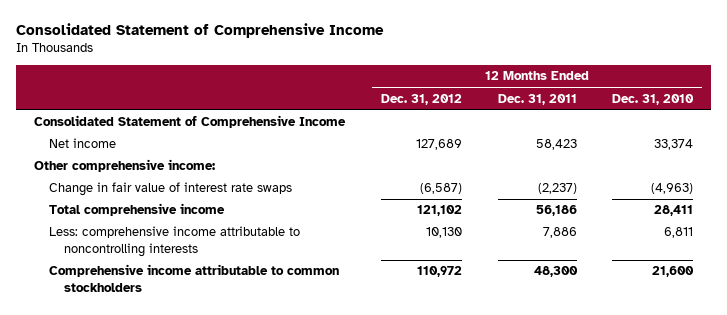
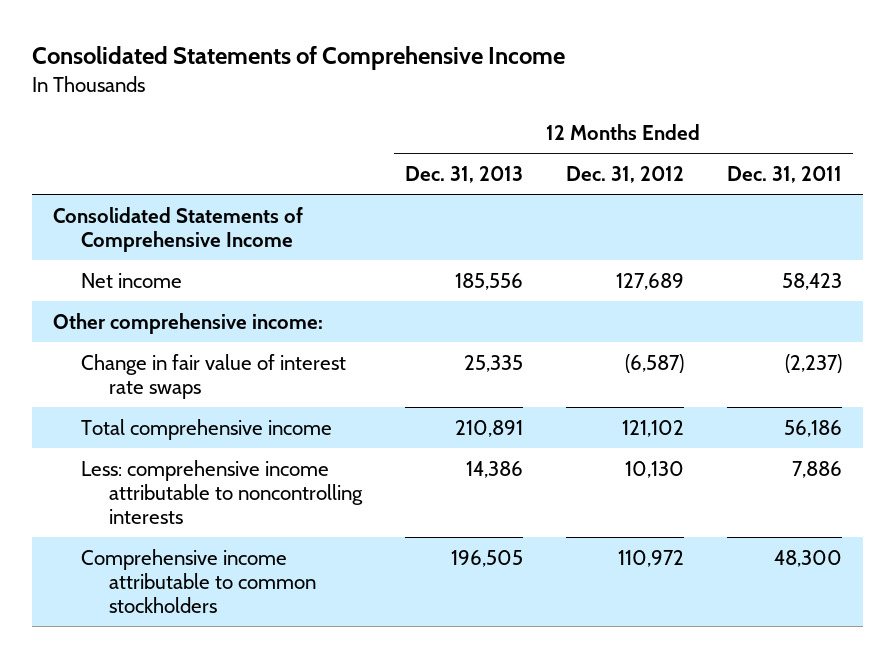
- Consolidated Statement of Comprehensive Income
+ Consolidated Statements of Comprehensive Income
- | 12 Months Ended Dec. 31, 2012 | 12 Months Ended Dec. 31, 2011 | 12 Months Ended Dec. 31, 2010
+ | 12 Months Ended Dec. 31, 2013 | 12 Months Ended Dec. 31, 2012 | 12 Months Ended Dec. 31, 2011
- Consolidated Statement of Comprehensive Income
+ Consolidated Statements of Comprehensive Income

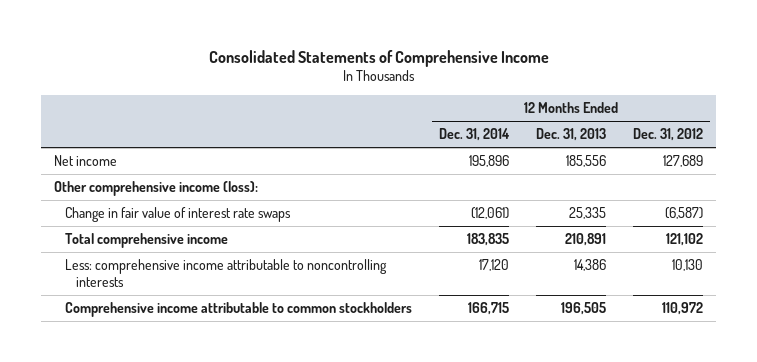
- | 12 Months Ended Dec. 31, 2013 | 12 Months Ended Dec. 31, 2012 | 12 Months Ended Dec. 31, 2011
+ | 12 Months Ended Dec. 31, 2014 | 12 Months Ended Dec. 31, 2013 | 12 Months Ended Dec. 31, 2012
- Consolidated Statements of Comprehensive Income
- Other comprehensive income:
+ Other comprehensive income (loss):

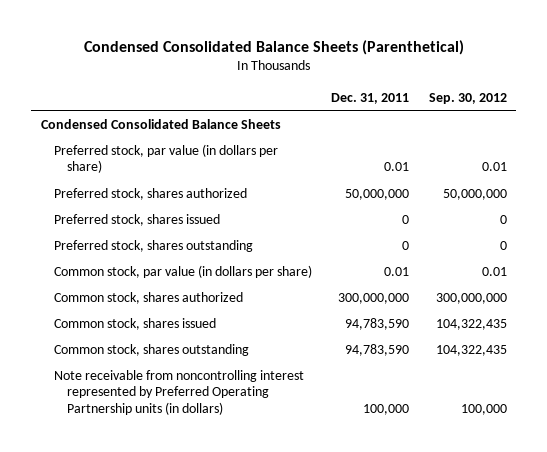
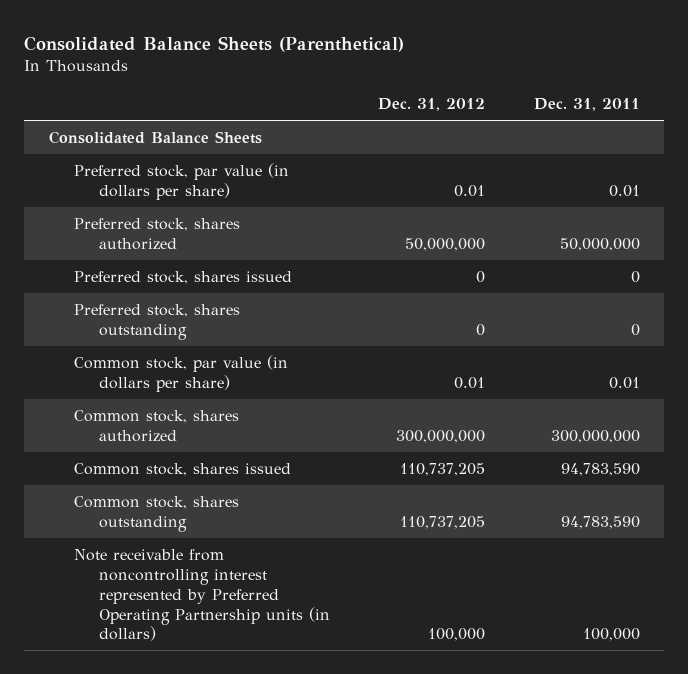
- Condensed Consolidated Balance Sheets (Parenthetical)
+ Consolidated Balance Sheets (Parenthetical)
- | Dec. 31, 2011 | Sep. 30, 2012
+ | Dec. 31, 2012 | Dec. 31, 2011
- Condensed Consolidated Balance Sheets
+ Consolidated Balance Sheets

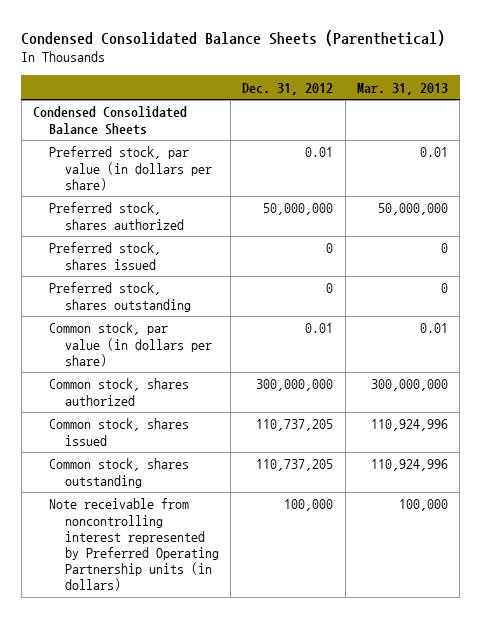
- Consolidated Balance Sheets (Parenthetical)
+ Condensed Consolidated Balance Sheets (Parenthetical)
- | Dec. 31, 2012 | Dec. 31, 2011
+ | Dec. 31, 2012 | Mar. 31, 2013
- Consolidated Balance Sheets
+ Condensed Consolidated Balance Sheets

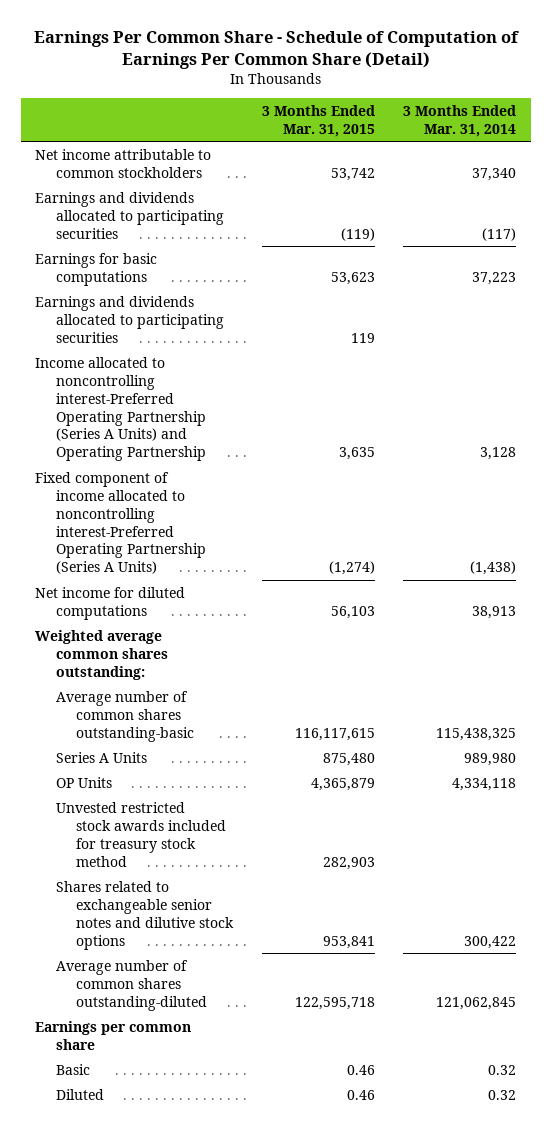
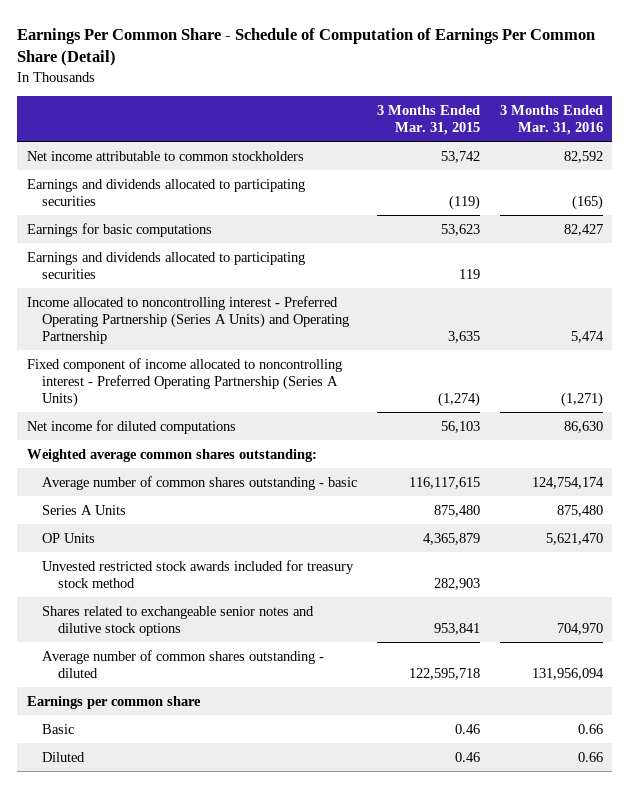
- | 3 Months Ended Mar. 31, 2015 | 3 Months Ended Mar. 31, 2014
+ | 3 Months Ended Mar. 31, 2015 | 3 Months Ended Mar. 31, 2016
- Income allocated to noncontrolling interest-Preferred Operating Partnership (Series A Units) and Operating Partnership | 3,635 | 3,128
- Fixed component of income allocated to noncontrolling interest-Preferred Operating Partnership (Series A Units) | (1,274) | (1,438)
+ Income allocated to noncontrolling interest - Preferred Operating Partnership (Series A Units) and Operating Partnership | 3,635 | 5,474
+ Fixed component of income allocated to noncontrolling interest - Preferred Operating Partnership (Series A Units) | (1,274) | (1,271)
- Average number of common shares outstanding-basic | 116,117,615 | 115,438,325
+ Average number of common shares outstanding - basic | 116,117,615 | 124,754,174
- Average number of common shares outstanding-diluted | 122,595,718 | 121,062,845
+ Average number of common shares outstanding - diluted | 122,595,718 | 131,956,094

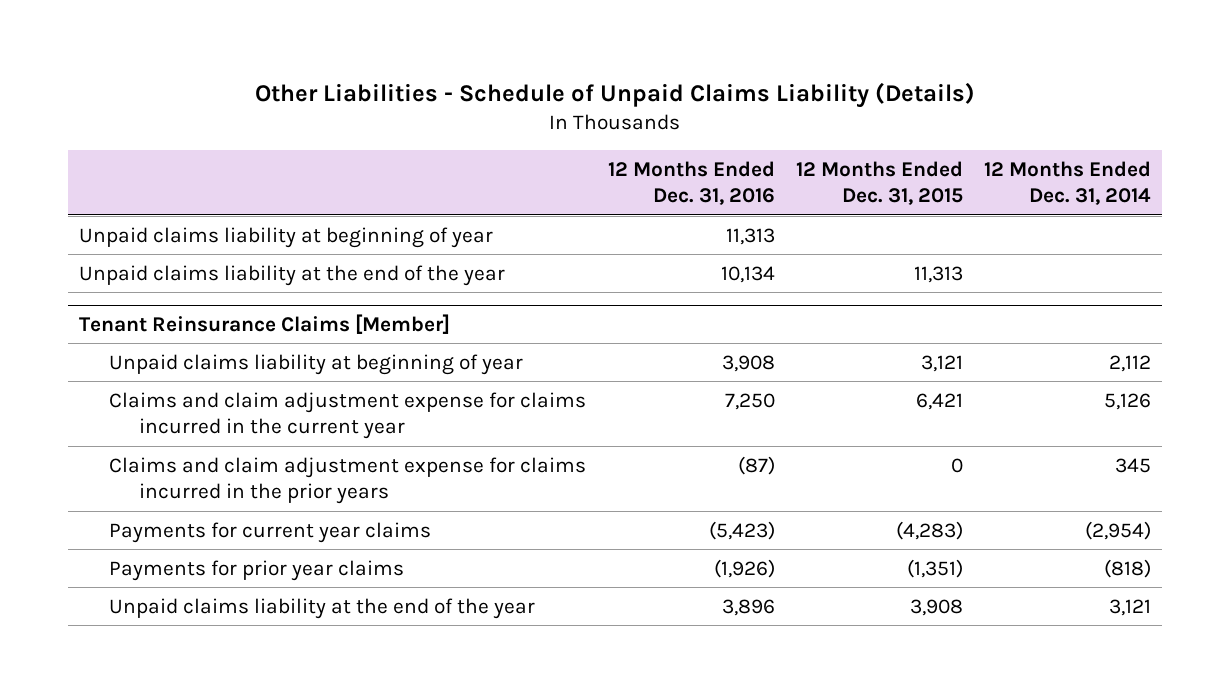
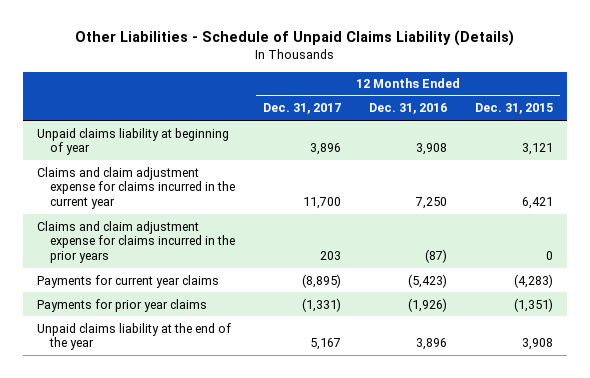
- | 12 Months Ended Dec. 31, 2016 | 12 Months Ended Dec. 31, 2015 | 12 Months Ended Dec. 31, 2014
+ | 12 Months Ended Dec. 31, 2017 | 12 Months Ended Dec. 31, 2016 | 12 Months Ended Dec. 31, 2015
- Unpaid claims liability at beginning of year | 11,313 | |
- Unpaid claims liability at the end of the year | 10,134 | 11,313 |
- Tenant Reinsurance Claims [Member]

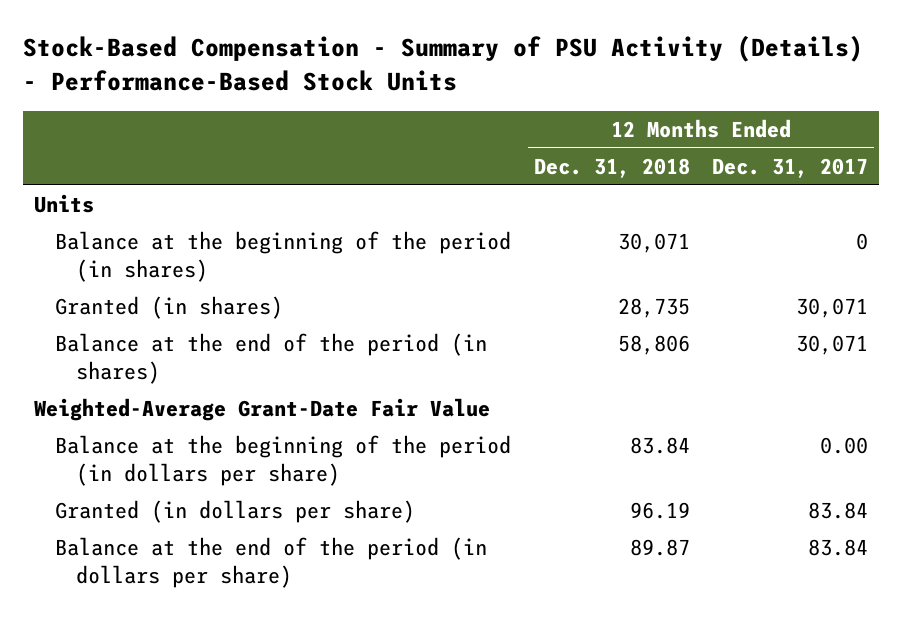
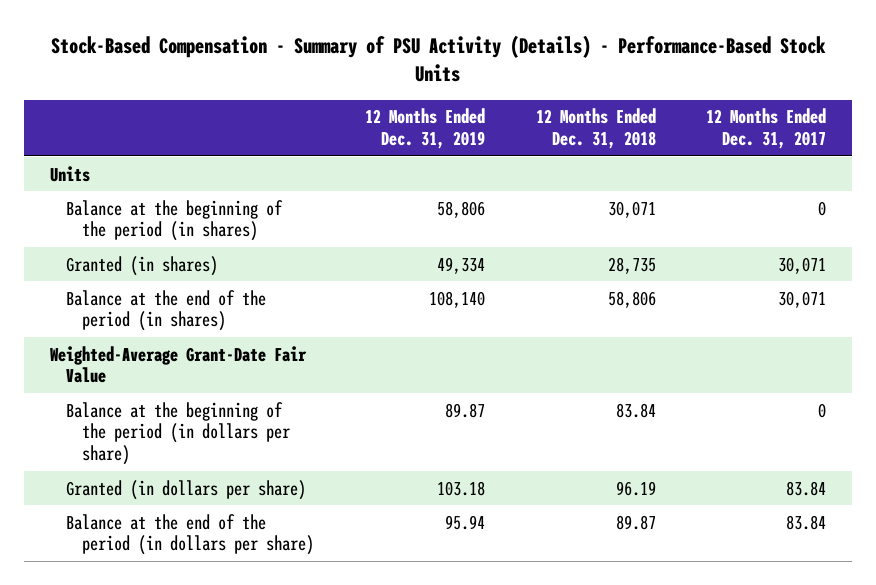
- | 12 Months Ended Dec. 31, 2018 | 12 Months Ended Dec. 31, 2017
+ | 12 Months Ended Dec. 31, 2019 | 12 Months Ended Dec. 31, 2018 | 12 Months Ended Dec. 31, 2017
- Balance at the beginning of the period (in dollars per share) | 83.84 | 0.00
+ Balance at the beginning of the period (in dollars per share) | 89.87 | 83.84 | 0

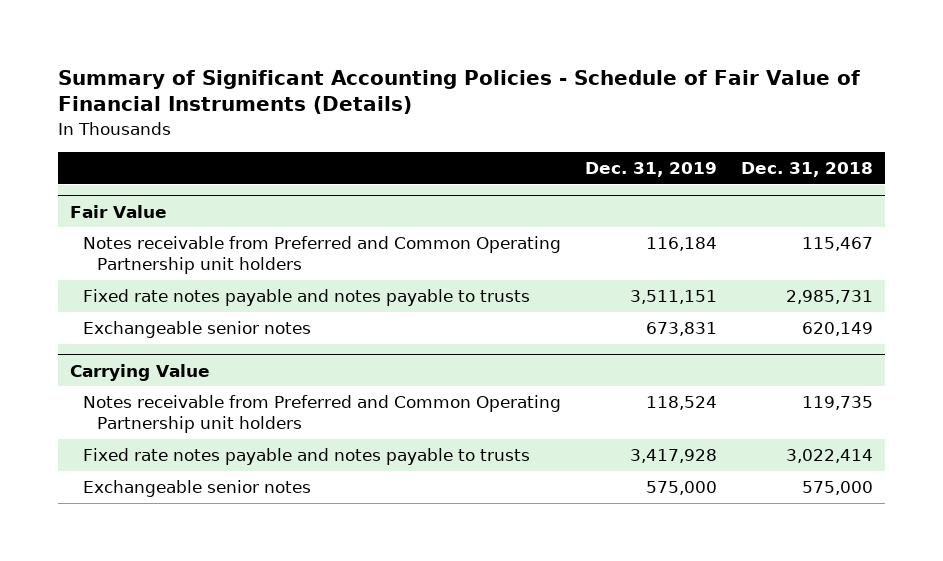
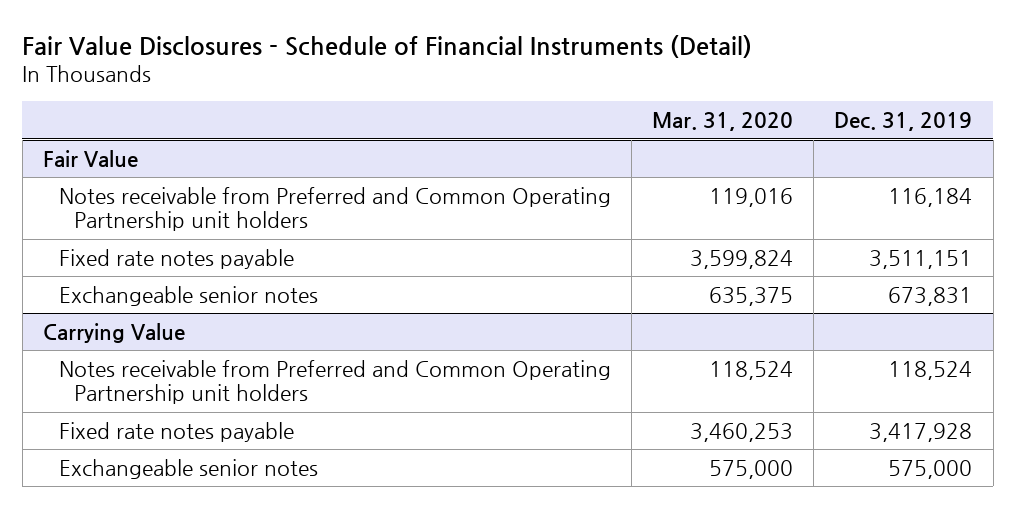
- Summary of Significant Accounting Policies - Schedule of Fair Value of Financial Instruments (Details)
+ Fair Value Disclosures - Schedule of Financial Instruments (Detail)
- | Dec. 31, 2019 | Dec. 31, 2018
+ | Mar. 31, 2020 | Dec. 31, 2019
@ Fair Value
- Fixed rate notes payable and notes payable to trusts | 3,511,151 | 2,985,731
+ Fixed rate notes payable | 3,599,824 | 3,511,151
@ Carrying Value
- Fixed rate notes payable and notes payable to trusts | 3,417,928 | 3,022,414
+ Fixed rate notes payable | 3,460,253 | 3,417,928

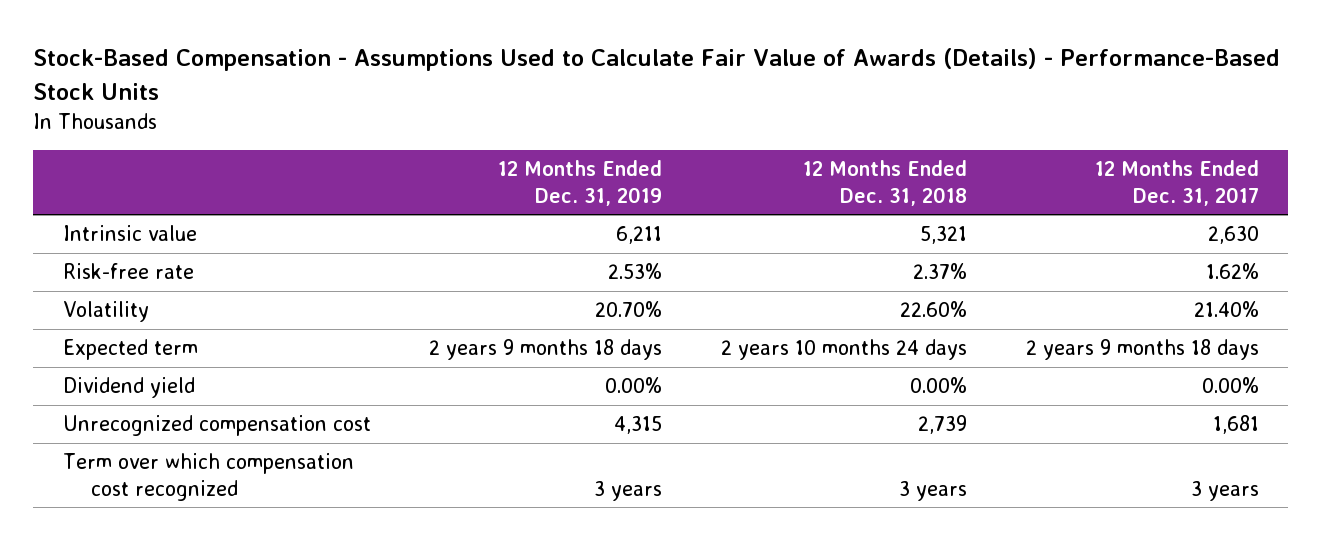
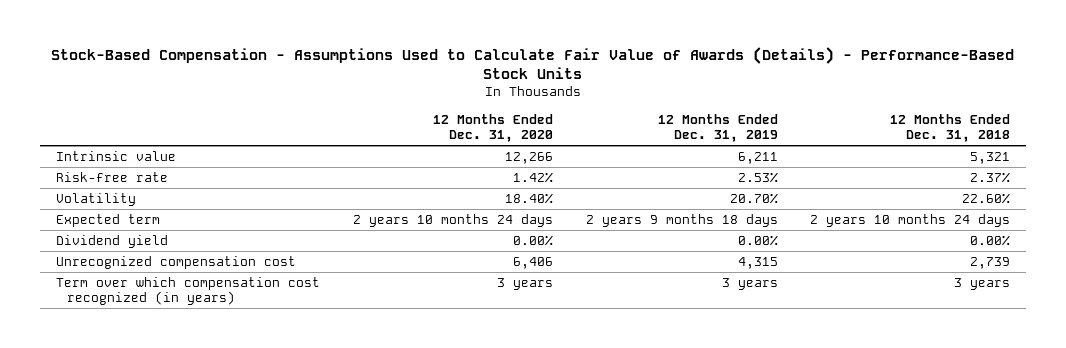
- | 12 Months Ended Dec. 31, 2019 | 12 Months Ended Dec. 31, 2018 | 12 Months Ended Dec. 31, 2017
+ | 12 Months Ended Dec. 31, 2020 | 12 Months Ended Dec. 31, 2019 | 12 Months Ended Dec. 31, 2018
- Term over which compensation cost recognized | 3 years | 3 years | 3 years
+ Term over which compensation cost recognized (in years) | 3 years | 3 years | 3 years

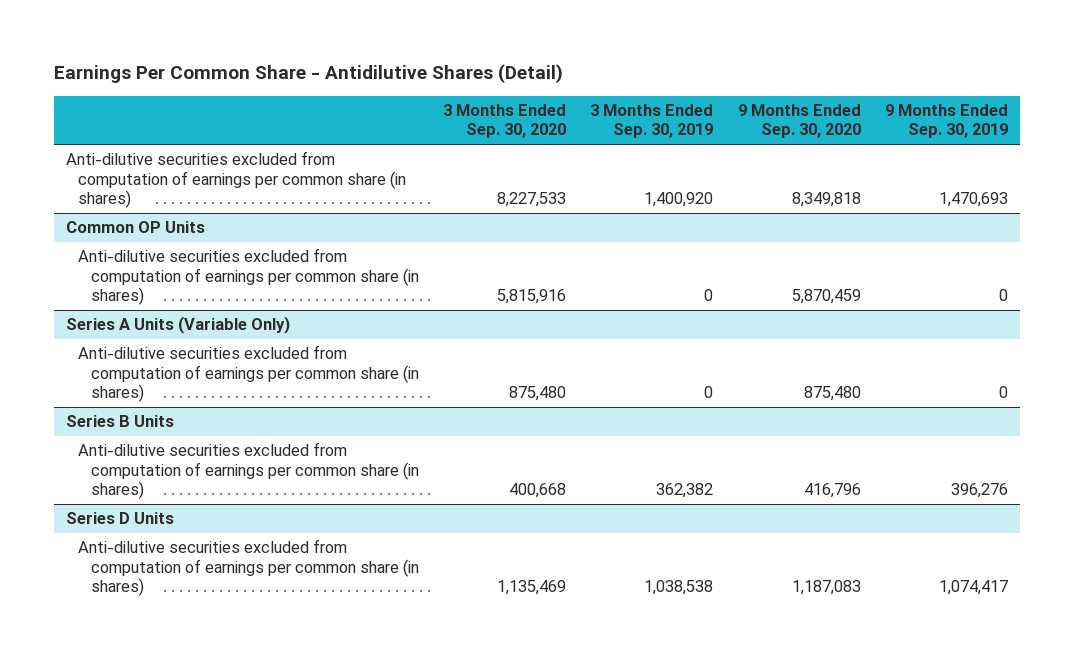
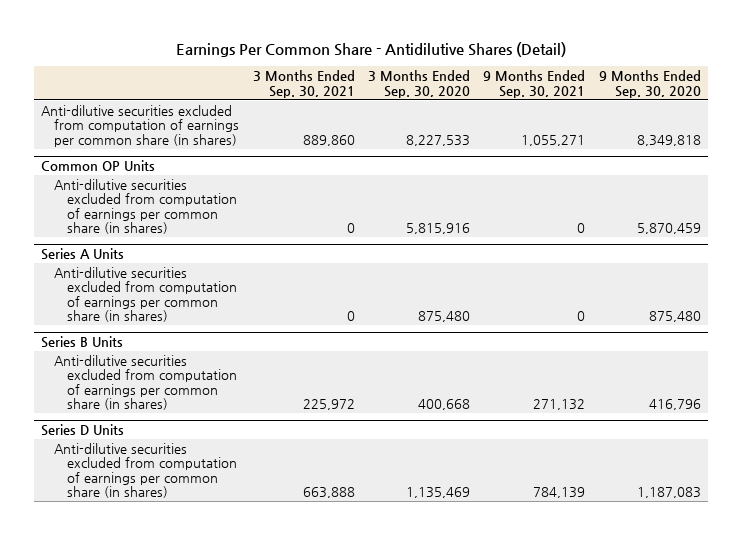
- | 3 Months Ended Sep. 30, 2020 | 3 Months Ended Sep. 30, 2019 | 9 Months Ended Sep. 30, 2020 | 9 Months Ended Sep. 30, 2019
+ | 3 Months Ended Sep. 30, 2021 | 3 Months Ended Sep. 30, 2020 | 9 Months Ended Sep. 30, 2021 | 9 Months Ended Sep. 30, 2020
- Series A Units (Variable Only)
+ Series A Units

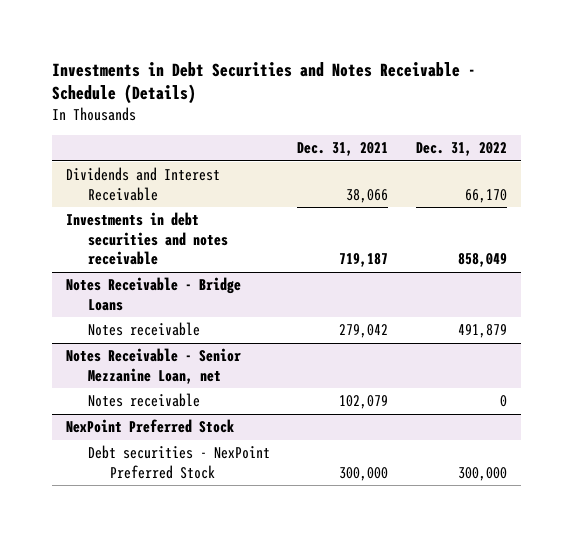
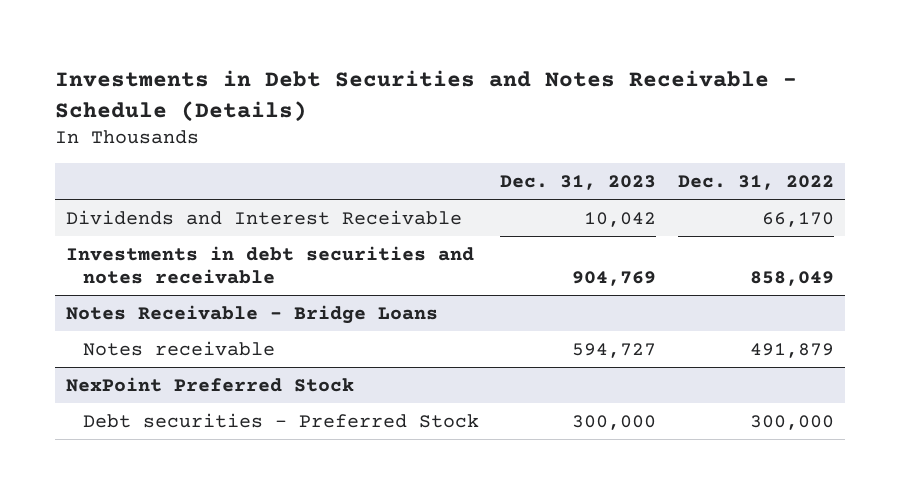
- | Dec. 31, 2021 | Dec. 31, 2022
+ | Dec. 31, 2023 | Dec. 31, 2022
- Notes Receivable - Senior Mezzanine Loan, net
- Notes receivable | 102,079 | 0
@ NexPoint Preferred Stock
- Debt securities - NexPoint Preferred Stock | 300,000 | 300,000
+ Debt securities - Preferred Stock | 300,000 | 300,000

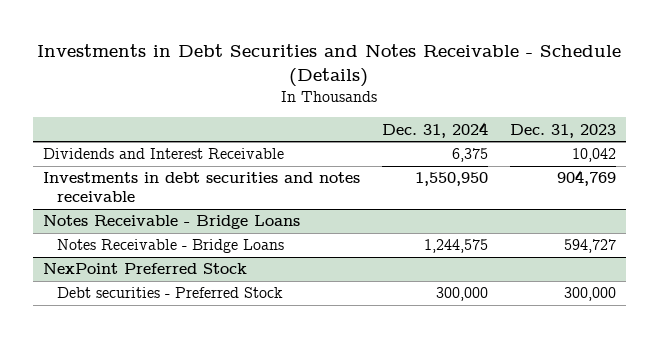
- | Dec. 31, 2023 | Dec. 31, 2022
+ | Dec. 31, 2024 | Dec. 31, 2023
@ Notes Receivable - Bridge Loans
- Notes receivable | 594,727 | 491,879
+ Notes Receivable - Bridge Loans | 1,244,575 | 594,727

